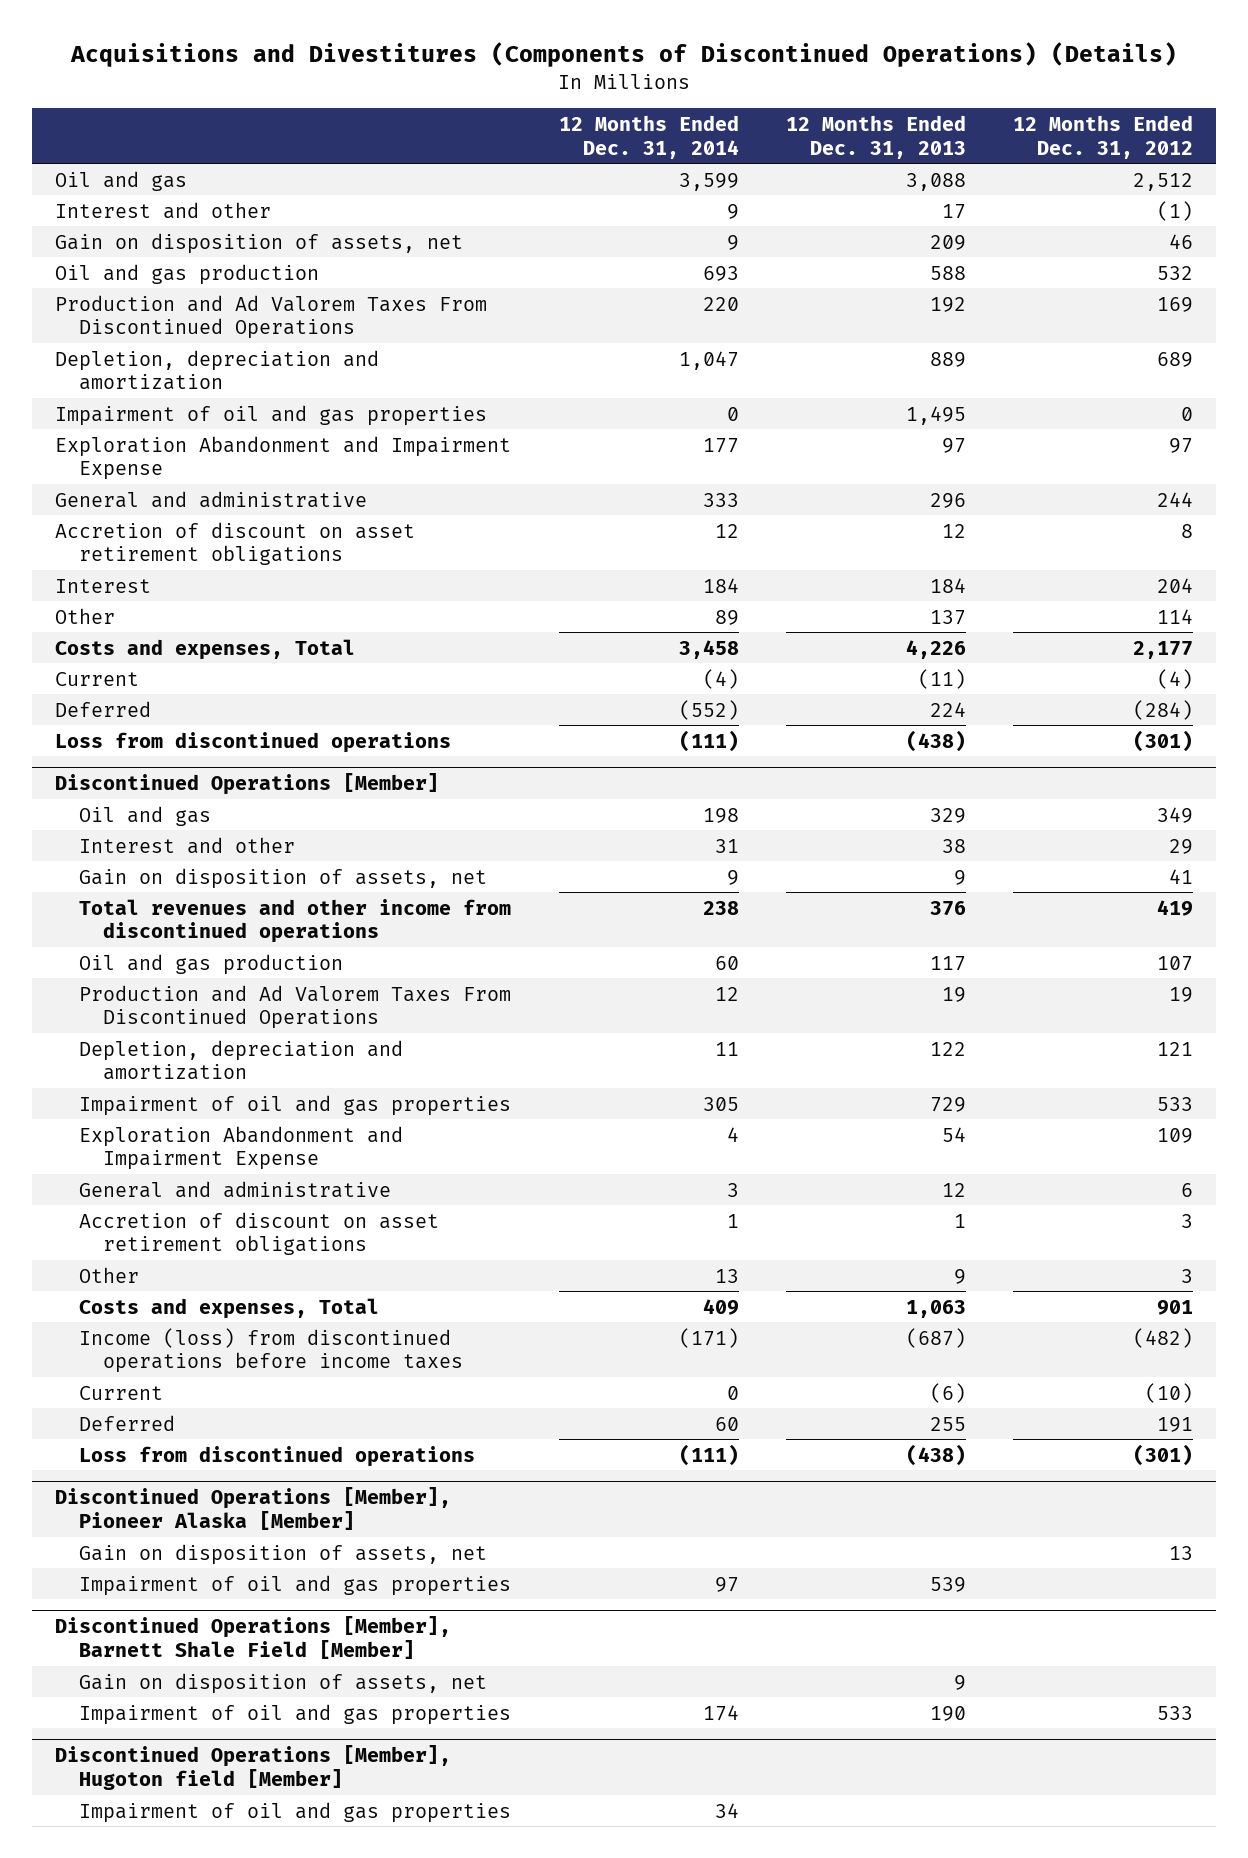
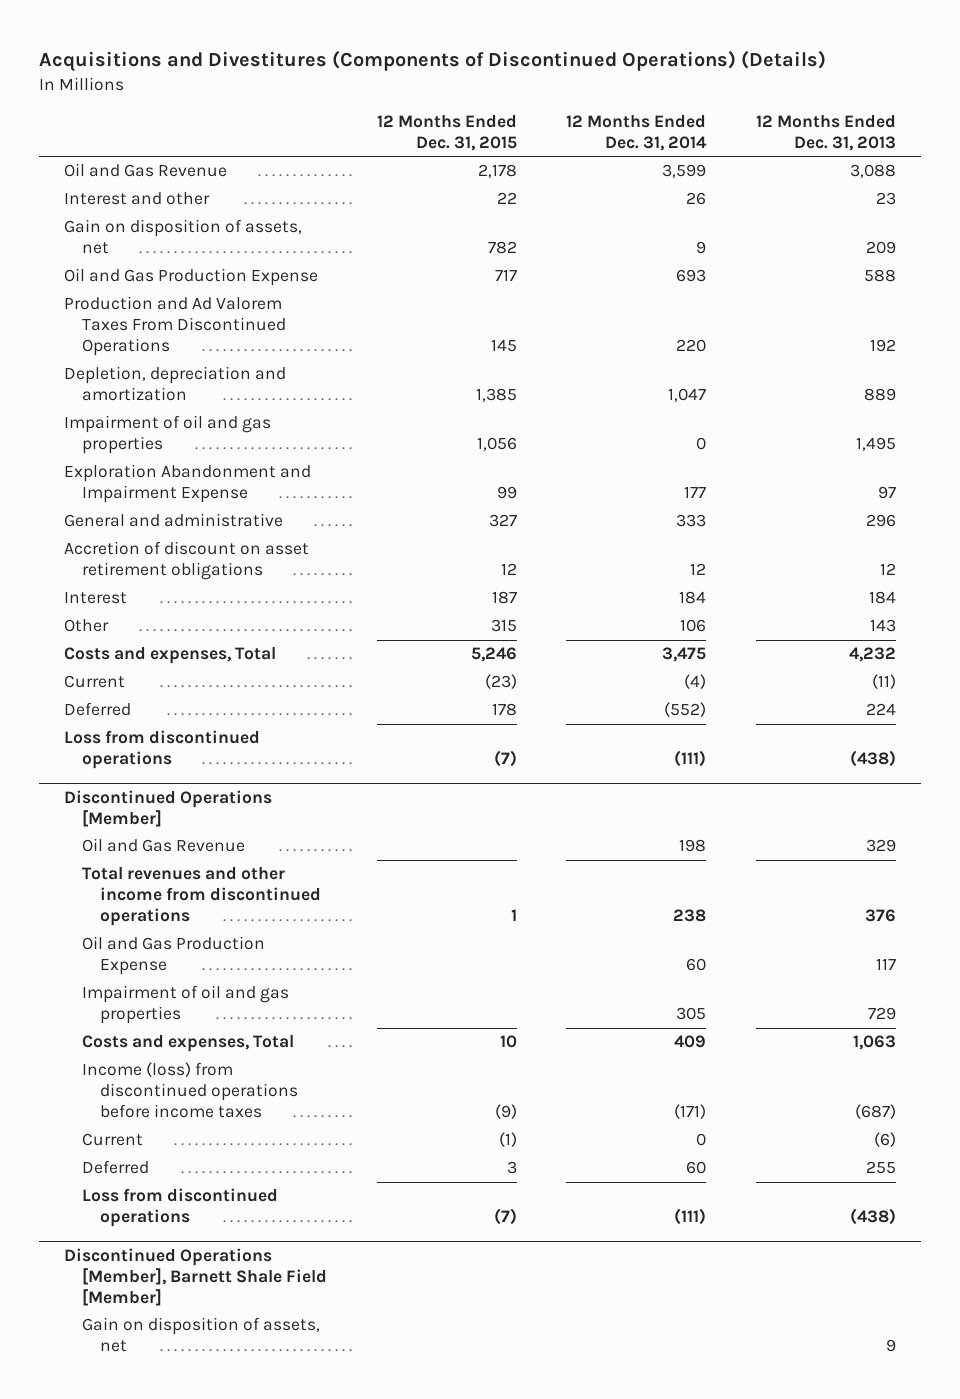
- | 12 Months Ended Dec. 31, 2014 | 12 Months Ended Dec. 31, 2013 | 12 Months Ended Dec. 31, 2012
+ | 12 Months Ended Dec. 31, 2015 | 12 Months Ended Dec. 31, 2014 | 12 Months Ended Dec. 31, 2013
- Oil and gas | 3,599 | 3,088 | 2,512
- Interest and other | 9 | 17 | (1)
+ Oil and Gas Revenue | 2,178 | 3,599 | 3,088
+ Interest and other | 22 | 26 | 23
- Oil and gas production | 693 | 588 | 532
+ Oil and Gas Production Expense | 717 | 693 | 588
- Other | 89 | 137 | 114
- Costs and expenses, Total | 3,458 | 4,226 | 2,177
+ Other | 315 | 106 | 143
+ Costs and expenses, Total | 5,246 | 3,475 | 4,232
@ Discontinued Operations [Member]
- Oil and gas | 198 | 329 | 349
- Interest and other | 31 | 38 | 29
- Gain on disposition of assets, net | 9 | 9 | 41
+ Oil and Gas Revenue | | 198 | 329
- Oil and gas production | 60 | 117 | 107
- Production and Ad Valorem Taxes From Discontinued Operations | 12 | 19 | 19
- Depletion, depreciation and amortization | 11 | 122 | 121
+ Oil and Gas Production Expense | | 60 | 117
- Exploration Abandonment and Impairment Expense | 4 | 54 | 109
- General and administrative | 3 | 12 | 6
- Accretion of discount on asset retirement obligations | 1 | 1 | 3
- Other | 13 | 9 | 3
- Discontinued Operations [Member], Pioneer Alaska [Member]
- Gain on disposition of assets, net | | | 13
- Impairment of oil and gas properties | 97 | 539 |
@ Discontinued Operations [Member], Barnett Shale Field [Member]
- Impairment of oil and gas properties | 174 | 190 | 533
- Discontinued Operations [Member], Hugoton field [Member]
- Impairment of oil and gas properties | 34 | |

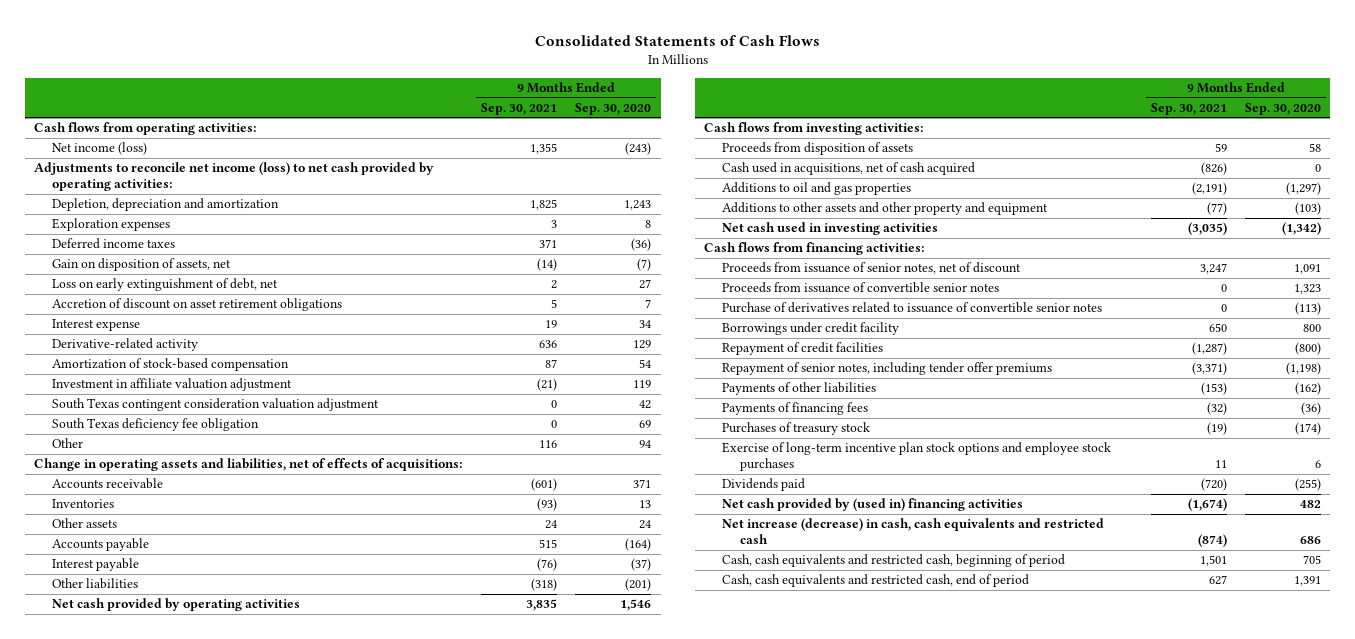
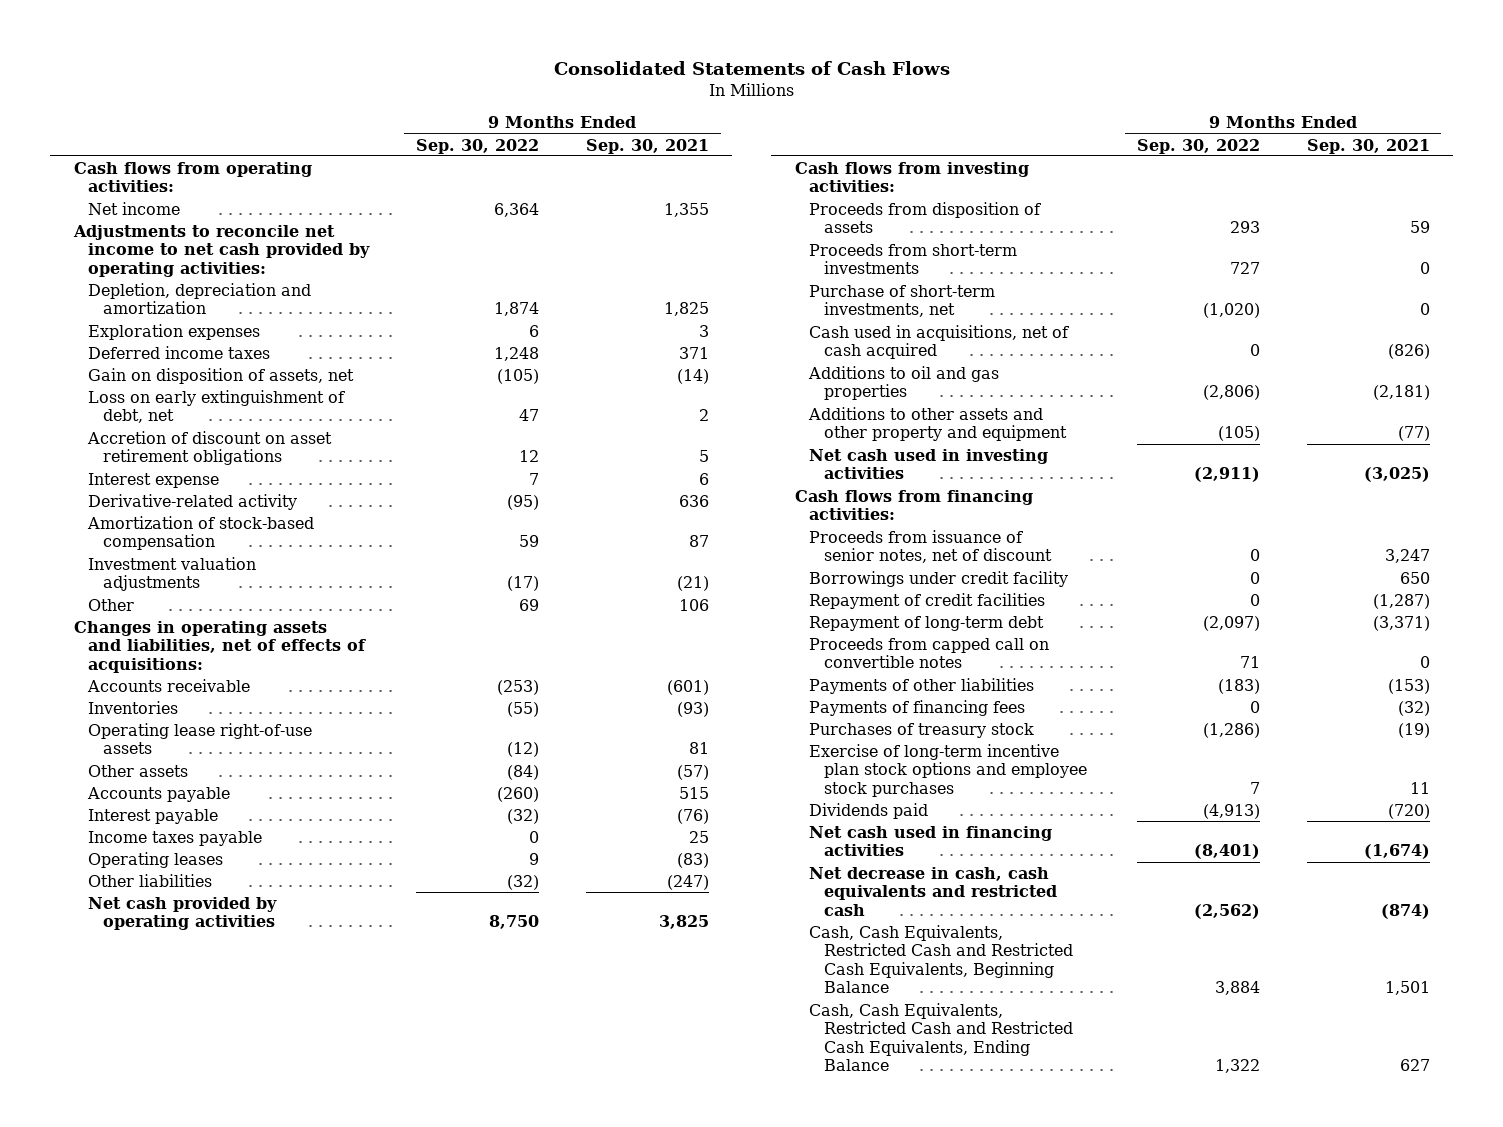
- | 9 Months Ended Sep. 30, 2021 | 9 Months Ended Sep. 30, 2020
+ | 9 Months Ended Sep. 30, 2022 | 9 Months Ended Sep. 30, 2021
- Net income (loss) | 1,355 | (243)
- Adjustments to reconcile net income (loss) to net cash provided by operating activities:
+ Net income | 6,364 | 1,355
+ Adjustments to reconcile net income to net cash provided by operating activities:
- Interest expense | 19 | 34
+ Interest expense | 7 | 6
- Investment in affiliate valuation adjustment | (21) | 119
- South Texas contingent consideration valuation adjustment | 0 | 42
- South Texas deficiency fee obligation | 0 | 69
- Other | 116 | 94
- Change in operating assets and liabilities, net of effects of acquisitions:
+ Investment valuation adjustments | (17) | (21)
+ Other | 69 | 106
+ Changes in operating assets and liabilities, net of effects of acquisitions:
- Other assets | 24 | 24
+ Operating lease right-of-use assets | (12) | 81
+ Other assets | (84) | (57)
- Other liabilities | (318) | (201)
- Net cash provided by operating activities | 3,835 | 1,546
+ Income taxes payable | 0 | 25
+ Operating leases | 9 | (83)
+ Other liabilities | (32) | (247)
+ Net cash provided by operating activities | 8,750 | 3,825
+ Proceeds from short-term investments | 727 | 0
+ Purchase of short-term investments, net | (1,020) | 0
- Additions to oil and gas properties | (2,191) | (1,297)
+ Additions to oil and gas properties | (2,806) | (2,181)
- Net cash used in investing activities | (3,035) | (1,342)
+ Net cash used in investing activities | (2,911) | (3,025)
- Proceeds from issuance of convertible senior notes | 0 | 1,323
- Purchase of derivatives related to issuance of convertible senior notes | 0 | (113)
- Repayment of senior notes, including tender offer premiums | (3,371) | (1,198)
+ Repayment of long-term debt | (2,097) | (3,371)
+ Proceeds from capped call on convertible notes | 71 | 0
- Net cash provided by (used in) financing activities | (1,674) | 482
- Net increase (decrease) in cash, cash equivalents and restricted cash | (874) | 686
- Cash, cash equivalents and restricted cash, beginning of period | 1,501 | 705
- Cash, cash equivalents and restricted cash, end of period | 627 | 1,391
+ Net cash used in financing activities | (8,401) | (1,674)
+ Net decrease in cash, cash equivalents and restricted cash | (2,562) | (874)
+ Cash, Cash Equivalents, Restricted Cash and Restricted Cash Equivalents, Beginning Balance | 3,884 | 1,501
+ Cash, Cash Equivalents, Restricted Cash and Restricted Cash Equivalents, Ending Balance | 1,322 | 627

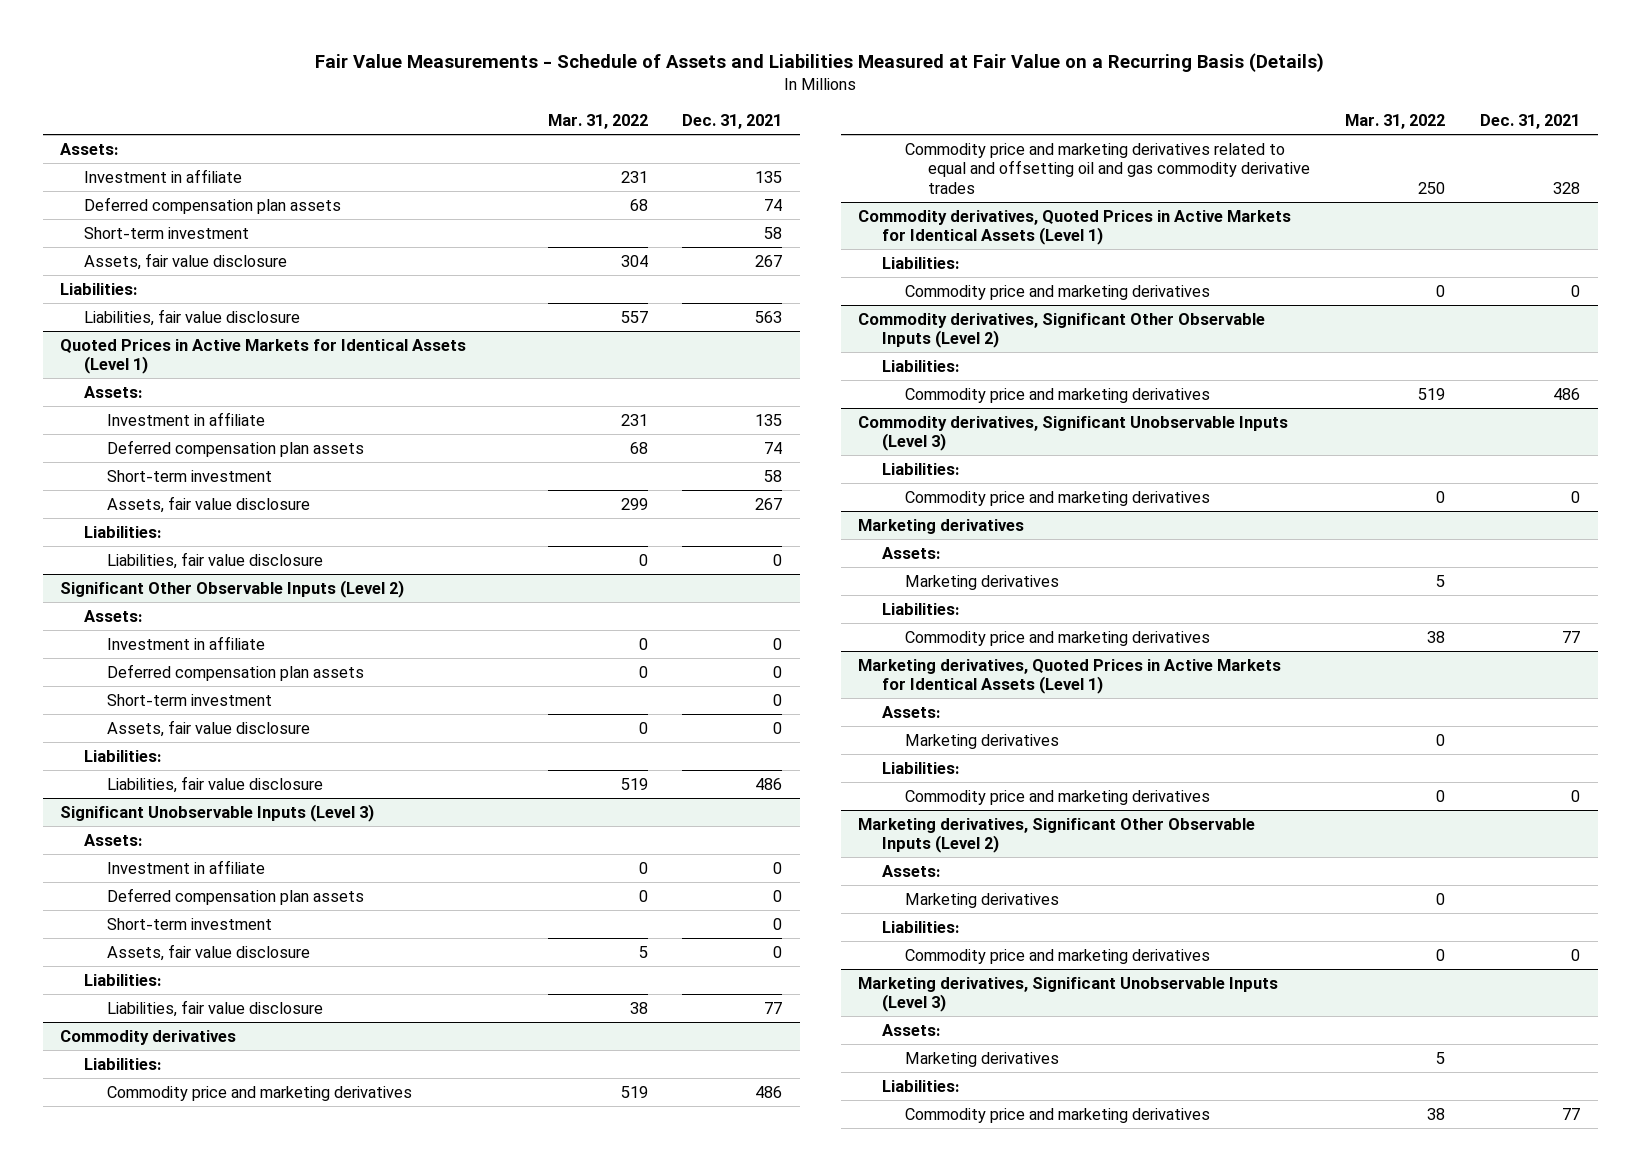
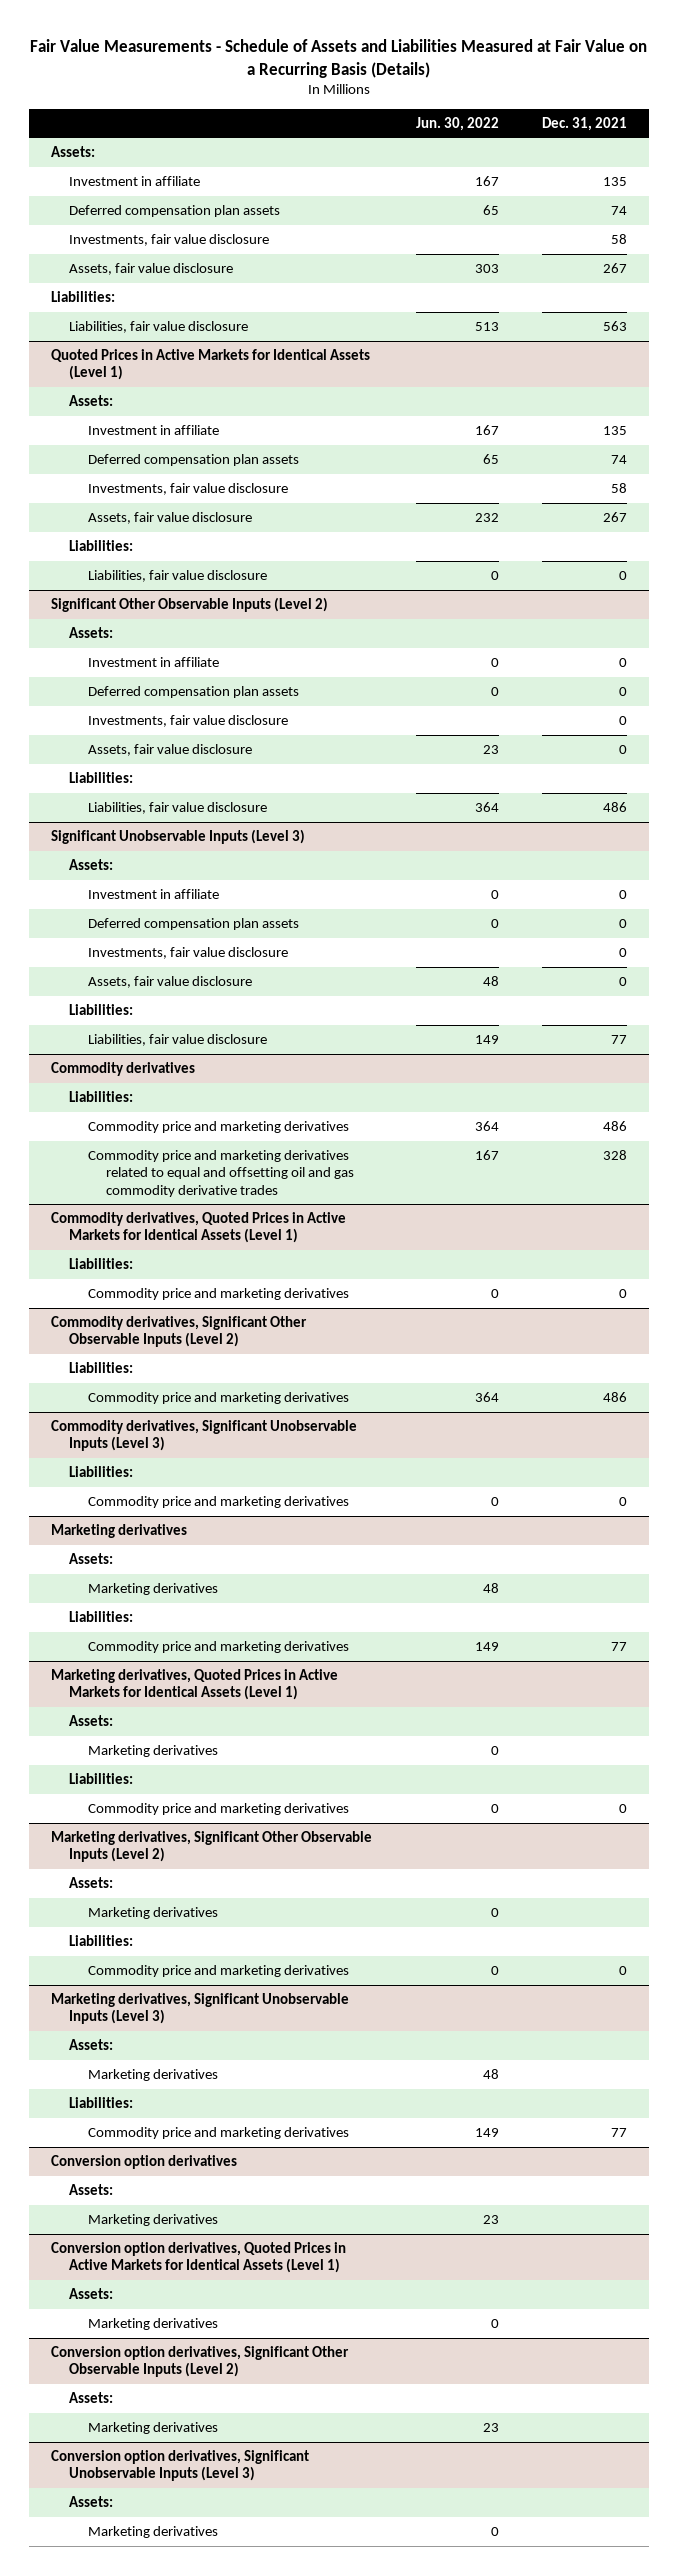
- | Mar. 31, 2022 | Dec. 31, 2021
+ | Jun. 30, 2022 | Dec. 31, 2021
- Short-term investment | | 58
+ Investments, fair value disclosure | | 58
@ Quoted Prices in Active Markets for Identical Assets (Level 1)
- Short-term investment | | 58
+ Investments, fair value disclosure | | 58
@ Significant Other Observable Inputs (Level 2)
- Short-term investment | | 0
+ Investments, fair value disclosure | | 0
@ Significant Unobservable Inputs (Level 3)
- Short-term investment | | 0
+ Investments, fair value disclosure | | 0
+ Conversion option derivatives
+ Assets:
+ Marketing derivatives | 23 |
+ Conversion option derivatives, Quoted Prices in Active Markets for Identical Assets (Level 1)
+ Assets:
+ Marketing derivatives | 0 |
+ Conversion option derivatives, Significant Other Observable Inputs (Level 2)
+ Assets:
+ Marketing derivatives | 23 |
+ Conversion option derivatives, Significant Unobservable Inputs (Level 3)
+ Assets:
+ Marketing derivatives | 0 |

